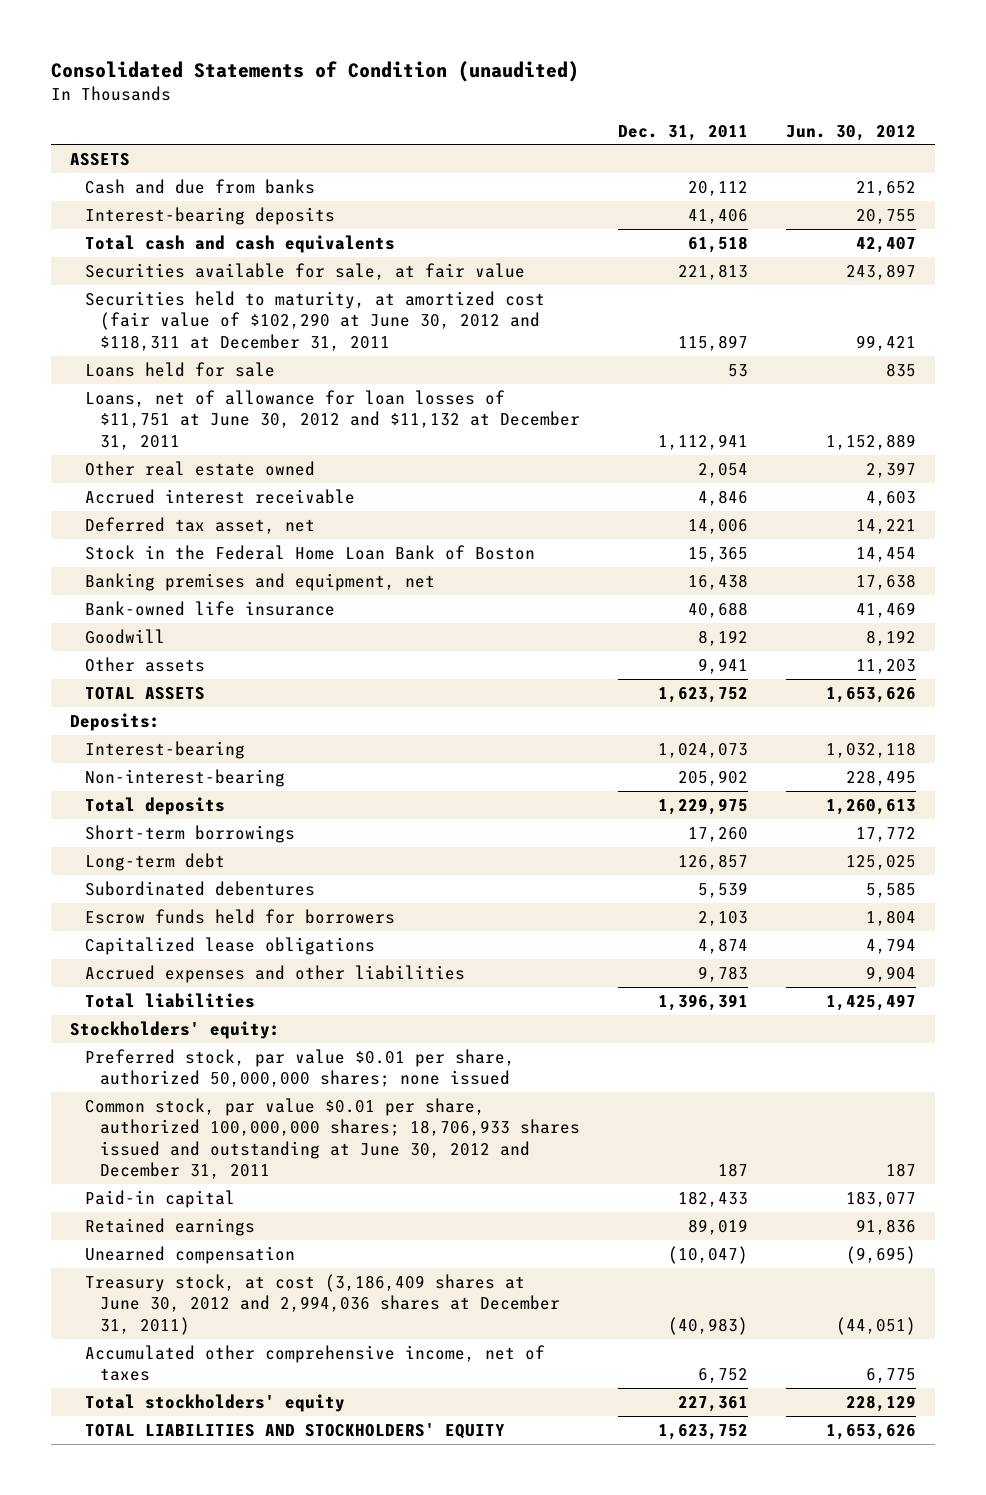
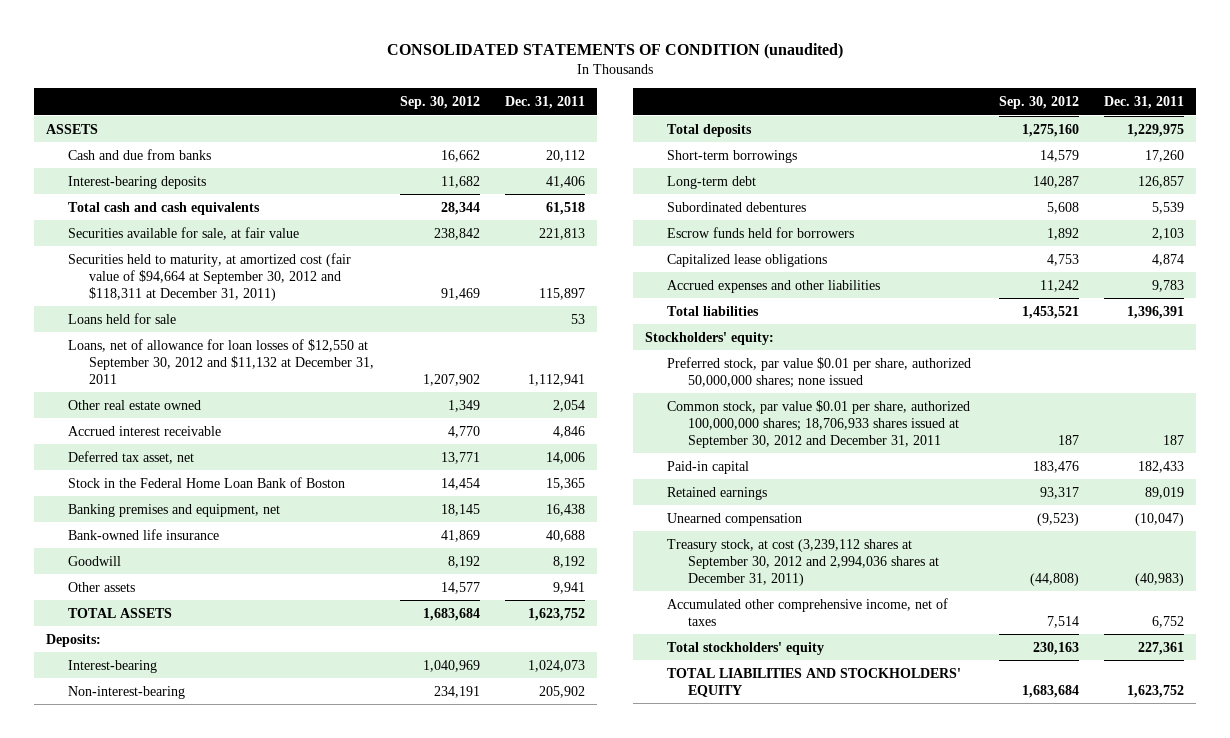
- Consolidated Statements of Condition (unaudited)
+ CONSOLIDATED STATEMENTS OF CONDITION (unaudited)
- | Dec. 31, 2011 | Jun. 30, 2012
+ | Sep. 30, 2012 | Dec. 31, 2011
- Securities held to maturity, at amortized cost (fair value of $102,290 at June 30, 2012 and $118,311 at December 31, 2011 | 115,897 | 99,421
+ Securities held to maturity, at amortized cost (fair value of $94,664 at September 30, 2012 and $118,311 at December 31, 2011) | 91,469 | 115,897
- Loans, net of allowance for loan losses of $11,751 at June 30, 2012 and $11,132 at December 31, 2011 | 1,112,941 | 1,152,889
+ Loans, net of allowance for loan losses of $12,550 at September 30, 2012 and $11,132 at December 31, 2011 | 1,207,902 | 1,112,941
- Common stock, par value $0.01 per share, authorized 100,000,000 shares; 18,706,933 shares issued and outstanding at June 30, 2012 and December 31, 2011 | 187 | 187
+ Common stock, par value $0.01 per share, authorized 100,000,000 shares; 18,706,933 shares issued at September 30, 2012 and December 31, 2011 | 187 | 187
- Treasury stock, at cost (3,186,409 shares at June 30, 2012 and 2,994,036 shares at December 31, 2011) | (40,983) | (44,051)
+ Treasury stock, at cost (3,239,112 shares at September 30, 2012 and 2,994,036 shares at December 31, 2011) | (44,808) | (40,983)

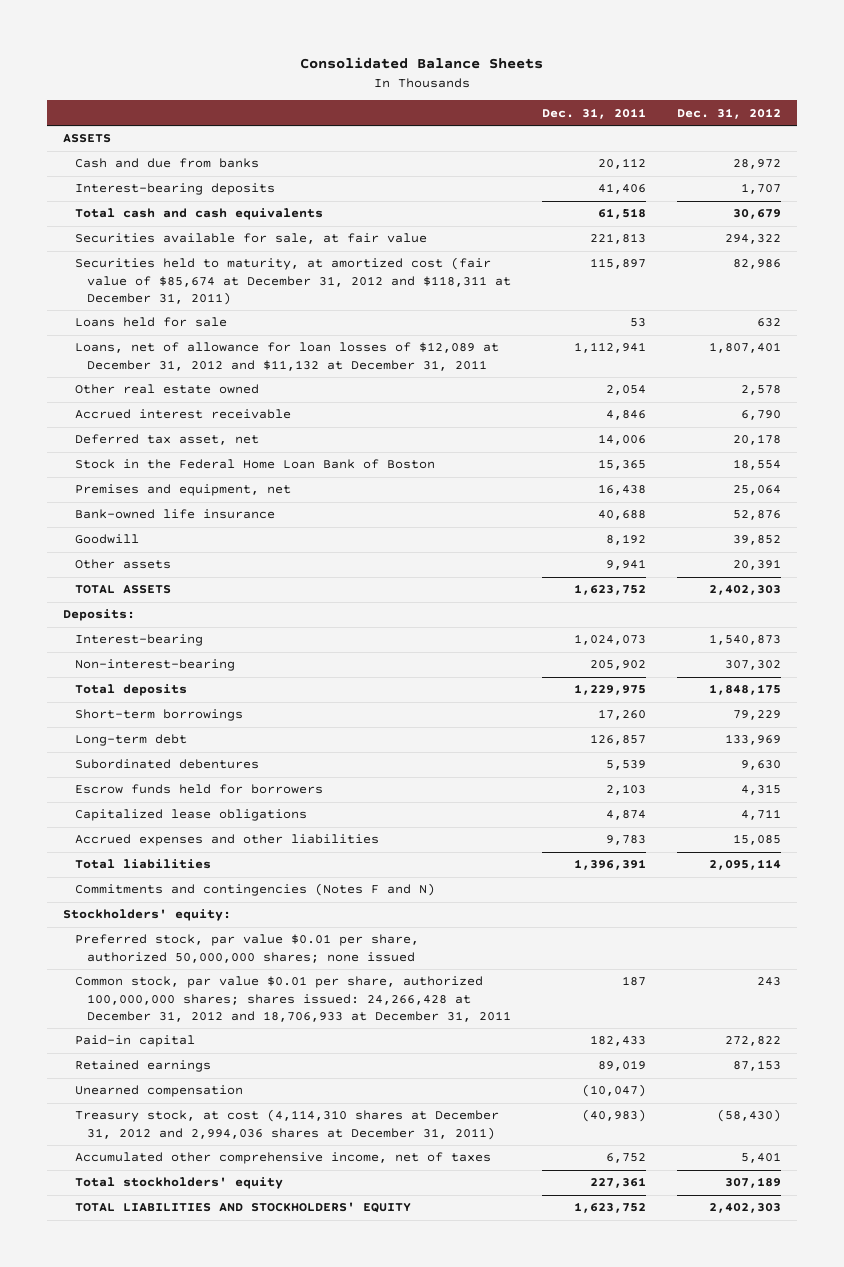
- CONSOLIDATED STATEMENTS OF CONDITION (unaudited)
+ Consolidated Balance Sheets
- | Sep. 30, 2012 | Dec. 31, 2011
+ | Dec. 31, 2011 | Dec. 31, 2012
- Securities held to maturity, at amortized cost (fair value of $94,664 at September 30, 2012 and $118,311 at December 31, 2011) | 91,469 | 115,897
+ Securities held to maturity, at amortized cost (fair value of $85,674 at December 31, 2012 and $118,311 at December 31, 2011) | 115,897 | 82,986
- Loans, net of allowance for loan losses of $12,550 at September 30, 2012 and $11,132 at December 31, 2011 | 1,207,902 | 1,112,941
+ Loans, net of allowance for loan losses of $12,089 at December 31, 2012 and $11,132 at December 31, 2011 | 1,112,941 | 1,807,401
- Banking premises and equipment, net | 18,145 | 16,438
+ Premises and equipment, net | 16,438 | 25,064
+ Commitments and contingencies (Notes F and N)
- Common stock, par value $0.01 per share, authorized 100,000,000 shares; 18,706,933 shares issued at September 30, 2012 and December 31, 2011 | 187 | 187
+ Common stock, par value $0.01 per share, authorized 100,000,000 shares; shares issued: 24,266,428 at December 31, 2012 and 18,706,933 at December 31, 2011 | 187 | 243
- Treasury stock, at cost (3,239,112 shares at September 30, 2012 and 2,994,036 shares at December 31, 2011) | (44,808) | (40,983)
+ Treasury stock, at cost (4,114,310 shares at December 31, 2012 and 2,994,036 shares at December 31, 2011) | (40,983) | (58,430)

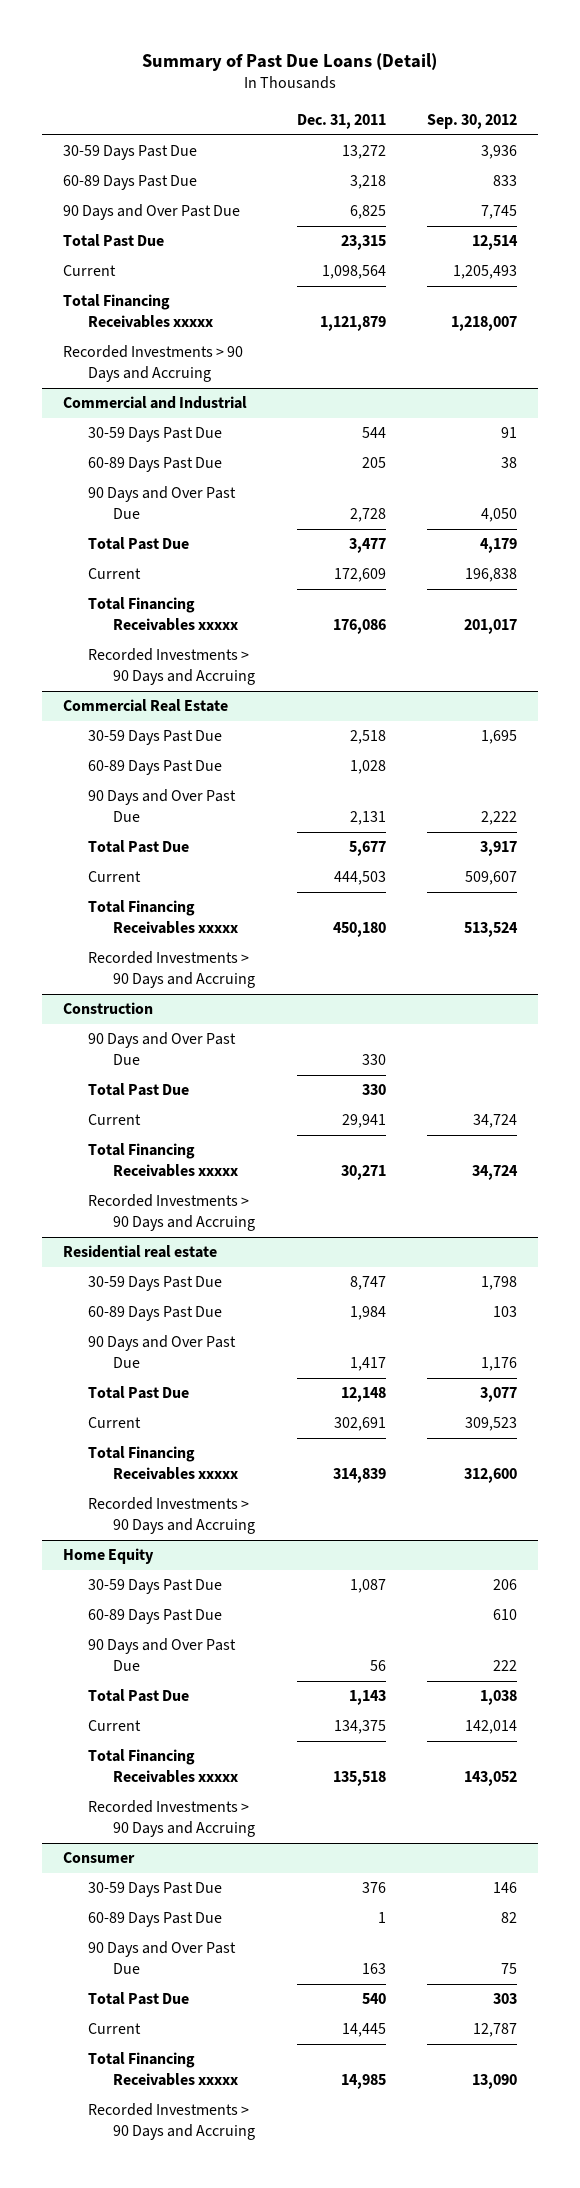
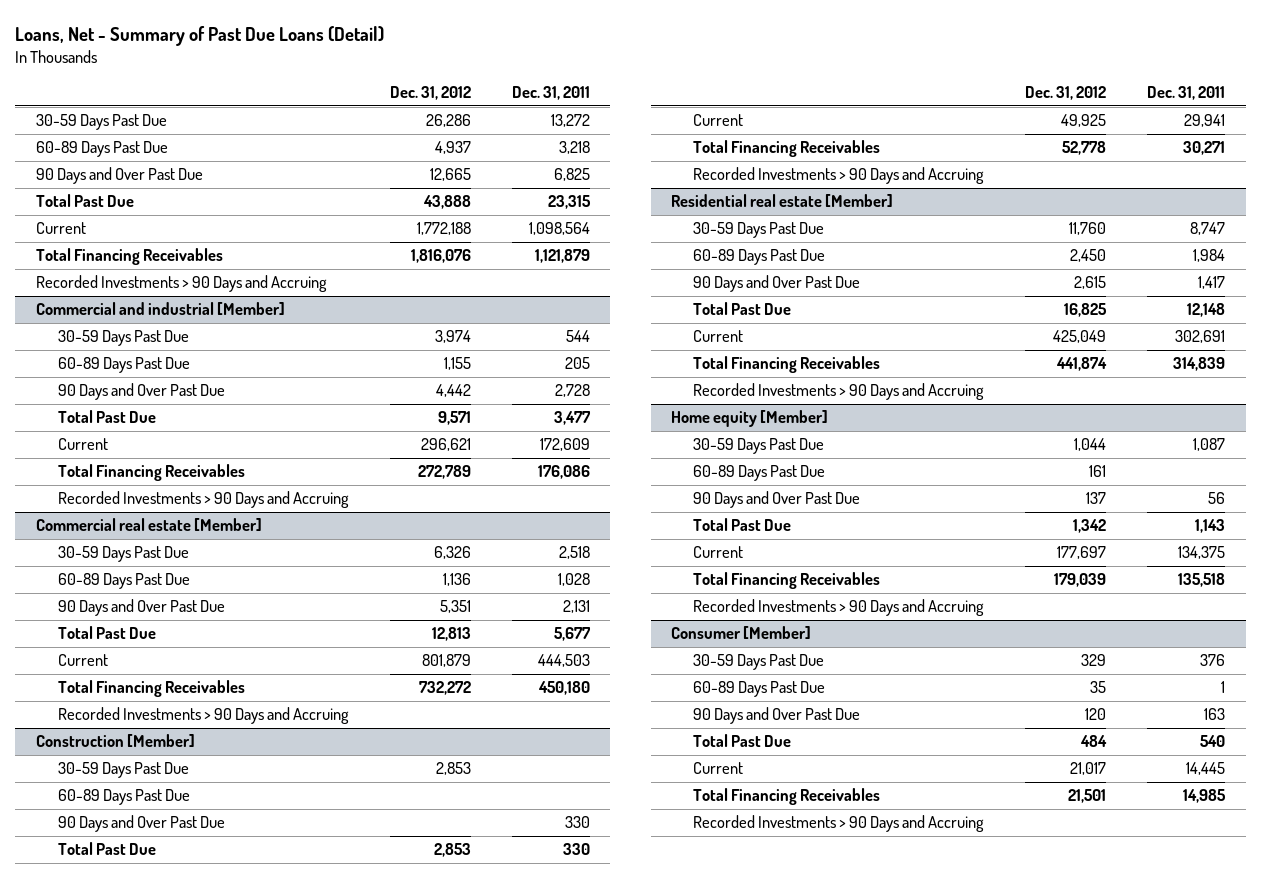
- Summary of Past Due Loans (Detail)
+ Loans, Net - Summary of Past Due Loans (Detail)
- | Dec. 31, 2011 | Sep. 30, 2012
+ | Dec. 31, 2012 | Dec. 31, 2011
- Total Financing Receivables xxxxx | 1,121,879 | 1,218,007
+ Total Financing Receivables | 1,816,076 | 1,121,879
- Commercial and Industrial
+ Commercial and industrial [Member]
- Total Financing Receivables xxxxx | 176,086 | 201,017
+ Total Financing Receivables | 272,789 | 176,086
- Commercial Real Estate
+ Commercial real estate [Member]
- Total Financing Receivables xxxxx | 450,180 | 513,524
+ Total Financing Receivables | 732,272 | 450,180
- Construction
+ Construction [Member]
+ 30-59 Days Past Due | 2,853 |
+ 60-89 Days Past Due
- Total Financing Receivables xxxxx | 30,271 | 34,724
+ Total Financing Receivables | 52,778 | 30,271
- Residential real estate
+ Residential real estate [Member]
- Total Financing Receivables xxxxx | 314,839 | 312,600
+ Total Financing Receivables | 441,874 | 314,839
- Home Equity
+ Home equity [Member]
- Total Financing Receivables xxxxx | 135,518 | 143,052
+ Total Financing Receivables | 179,039 | 135,518
- Consumer
+ Consumer [Member]
- Total Financing Receivables xxxxx | 14,985 | 13,090
+ Total Financing Receivables | 21,501 | 14,985

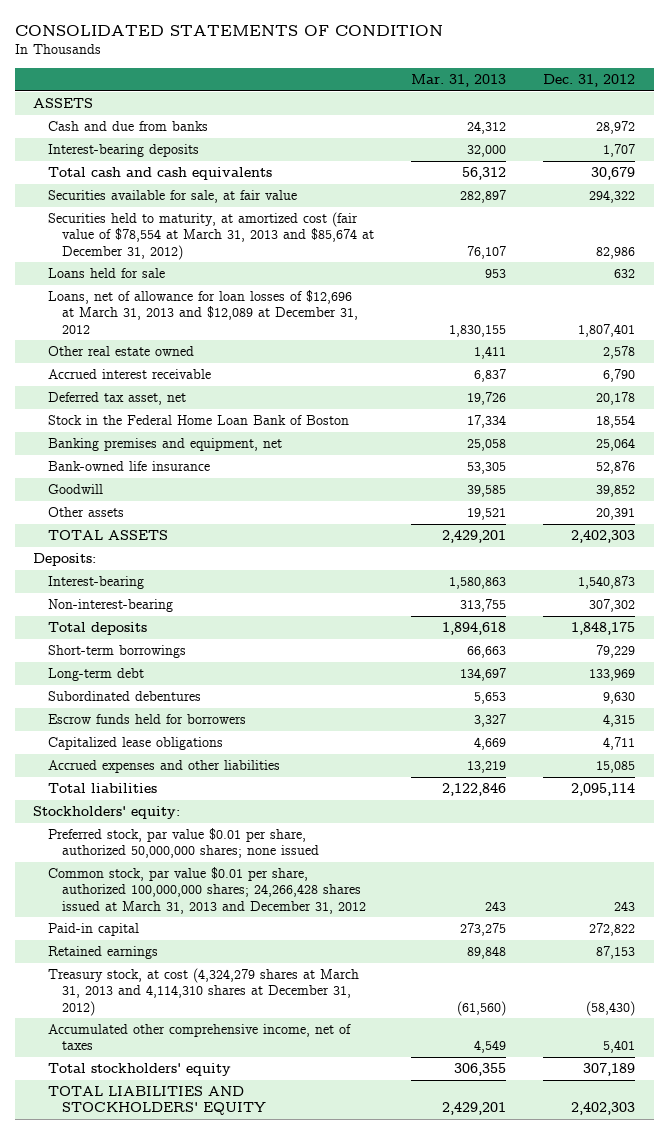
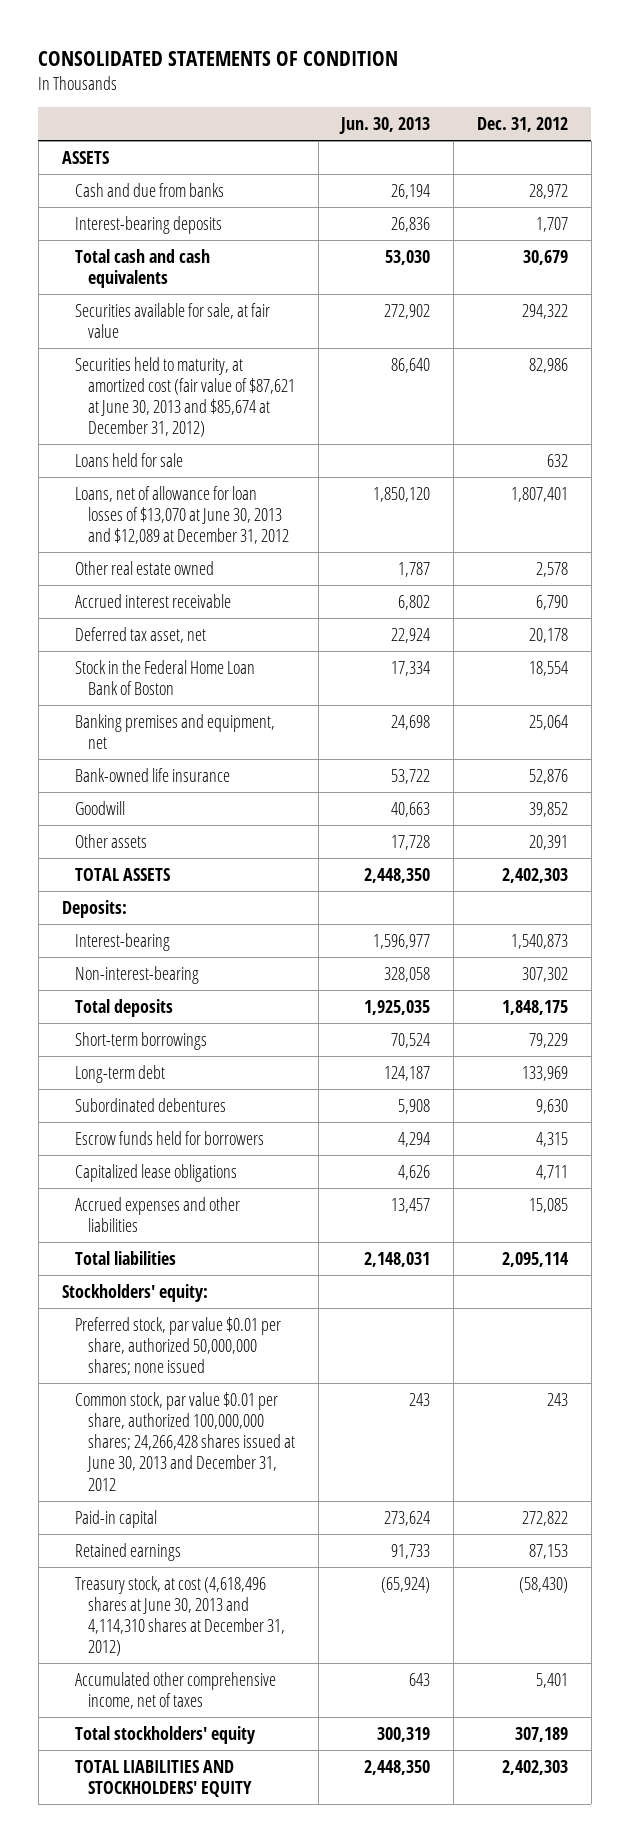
- | Mar. 31, 2013 | Dec. 31, 2012
+ | Jun. 30, 2013 | Dec. 31, 2012
- Securities held to maturity, at amortized cost (fair value of $78,554 at March 31, 2013 and $85,674 at December 31, 2012) | 76,107 | 82,986
+ Securities held to maturity, at amortized cost (fair value of $87,621 at June 30, 2013 and $85,674 at December 31, 2012) | 86,640 | 82,986
- Loans, net of allowance for loan losses of $12,696 at March 31, 2013 and $12,089 at December 31, 2012 | 1,830,155 | 1,807,401
+ Loans, net of allowance for loan losses of $13,070 at June 30, 2013 and $12,089 at December 31, 2012 | 1,850,120 | 1,807,401
- Common stock, par value $0.01 per share, authorized 100,000,000 shares; 24,266,428 shares issued at March 31, 2013 and December 31, 2012 | 243 | 243
+ Common stock, par value $0.01 per share, authorized 100,000,000 shares; 24,266,428 shares issued at June 30, 2013 and December 31, 2012 | 243 | 243
- Treasury stock, at cost (4,324,279 shares at March 31, 2013 and 4,114,310 shares at December 31, 2012) | (61,560) | (58,430)
+ Treasury stock, at cost (4,618,496 shares at June 30, 2013 and 4,114,310 shares at December 31, 2012) | (65,924) | (58,430)

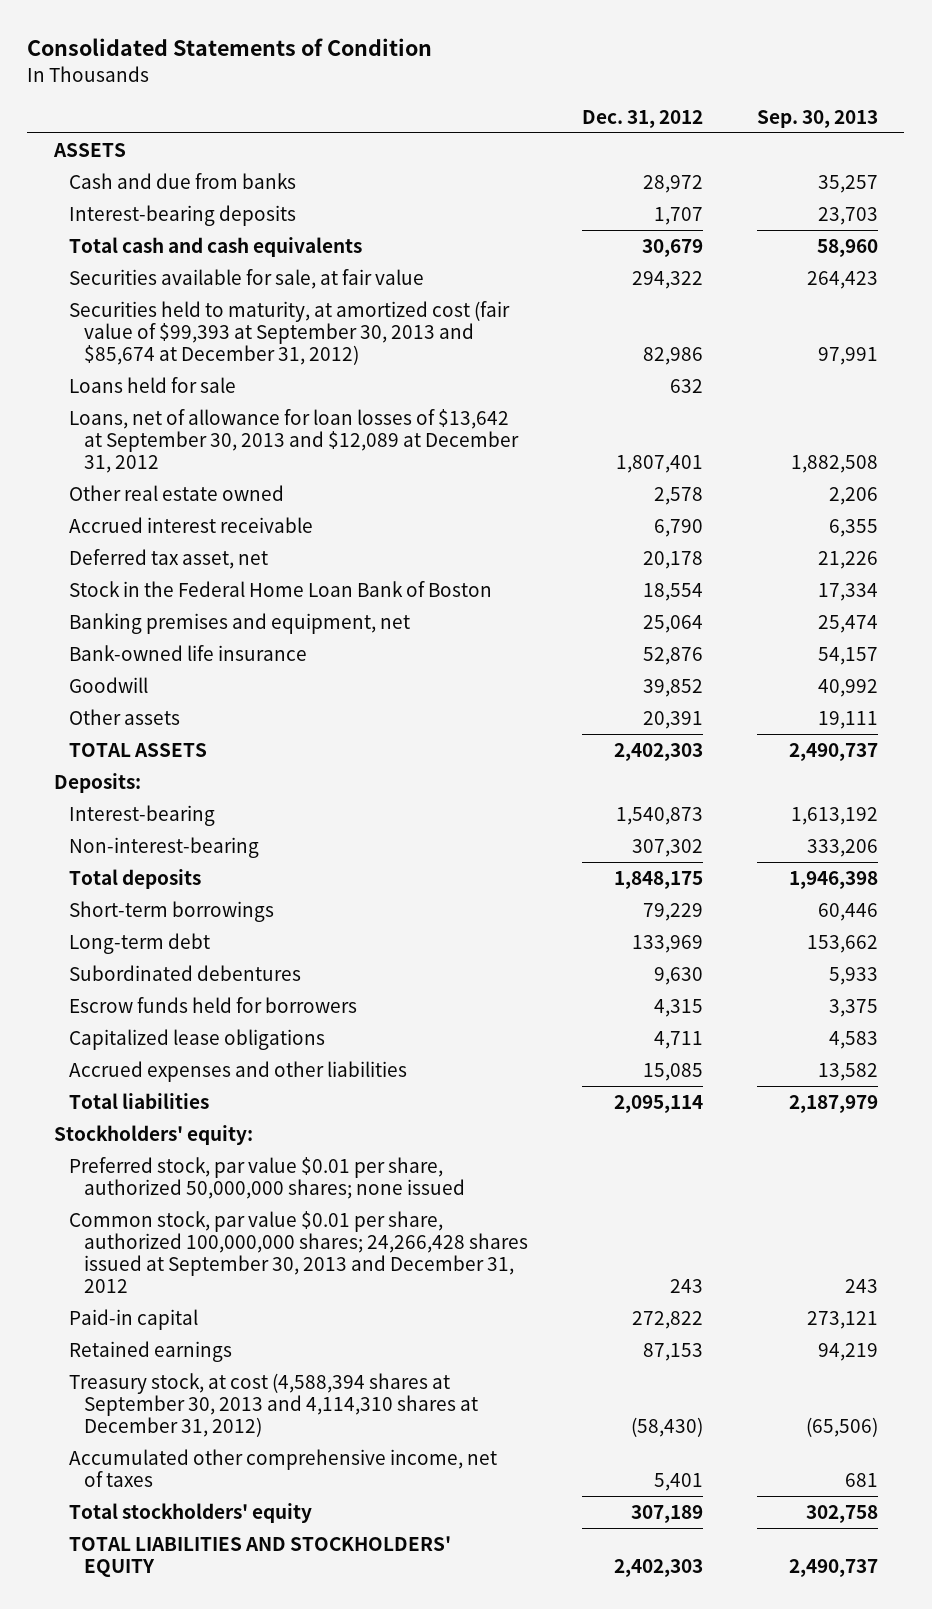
- CONSOLIDATED STATEMENTS OF CONDITION
+ Consolidated Statements of Condition
- | Jun. 30, 2013 | Dec. 31, 2012
+ | Dec. 31, 2012 | Sep. 30, 2013
- Securities held to maturity, at amortized cost (fair value of $87,621 at June 30, 2013 and $85,674 at December 31, 2012) | 86,640 | 82,986
+ Securities held to maturity, at amortized cost (fair value of $99,393 at September 30, 2013 and $85,674 at December 31, 2012) | 82,986 | 97,991
- Loans, net of allowance for loan losses of $13,070 at June 30, 2013 and $12,089 at December 31, 2012 | 1,850,120 | 1,807,401
+ Loans, net of allowance for loan losses of $13,642 at September 30, 2013 and $12,089 at December 31, 2012 | 1,807,401 | 1,882,508
- Common stock, par value $0.01 per share, authorized 100,000,000 shares; 24,266,428 shares issued at June 30, 2013 and December 31, 2012 | 243 | 243
+ Common stock, par value $0.01 per share, authorized 100,000,000 shares; 24,266,428 shares issued at September 30, 2013 and December 31, 2012 | 243 | 243
- Treasury stock, at cost (4,618,496 shares at June 30, 2013 and 4,114,310 shares at December 31, 2012) | (65,924) | (58,430)
+ Treasury stock, at cost (4,588,394 shares at September 30, 2013 and 4,114,310 shares at December 31, 2012) | (58,430) | (65,506)

